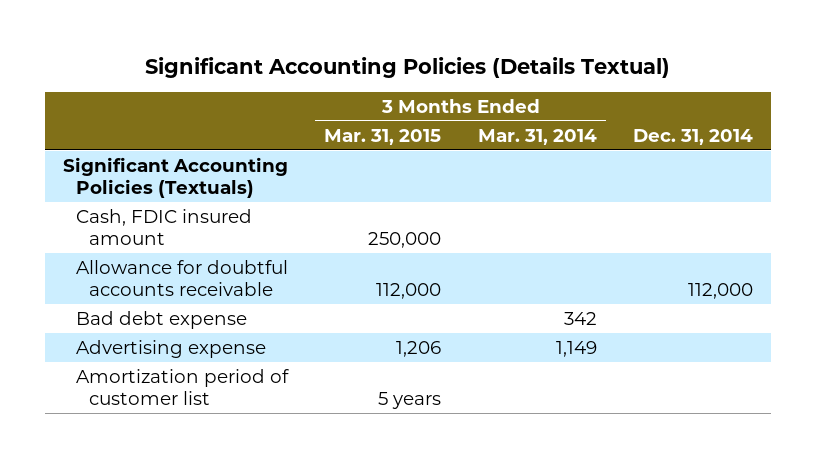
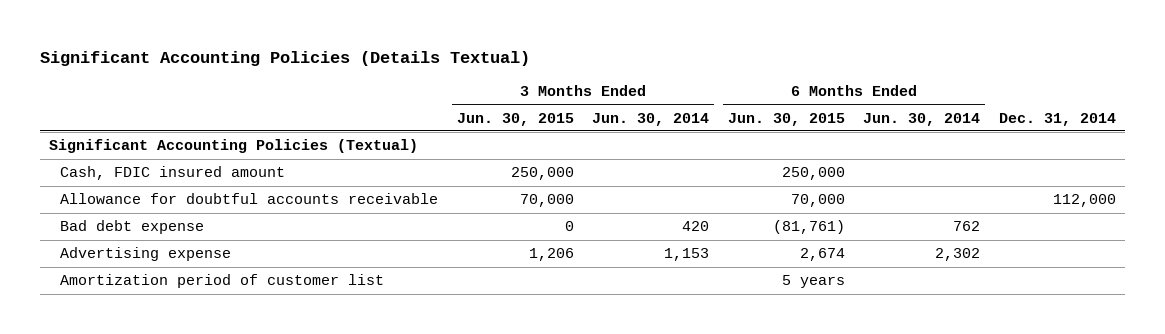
- | 3 Months Ended Mar. 31, 2015 | 3 Months Ended Mar. 31, 2014 | Dec. 31, 2014
+ | 3 Months Ended Jun. 30, 2015 | 3 Months Ended Jun. 30, 2014 | 6 Months Ended Jun. 30, 2015 | 6 Months Ended Jun. 30, 2014 | Dec. 31, 2014
- Significant Accounting Policies (Textuals)
+ Significant Accounting Policies (Textual)

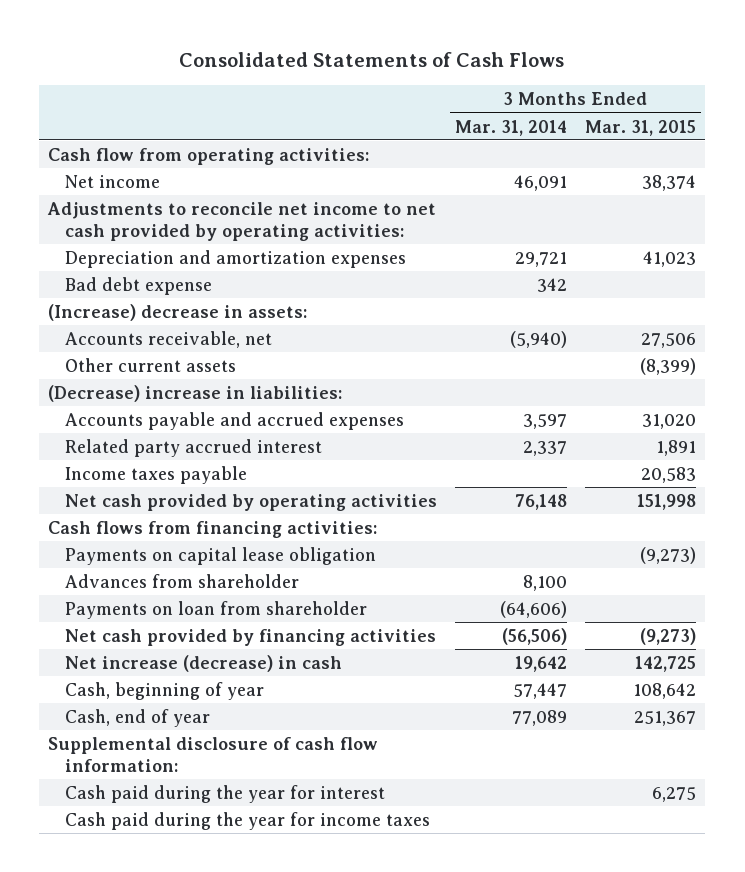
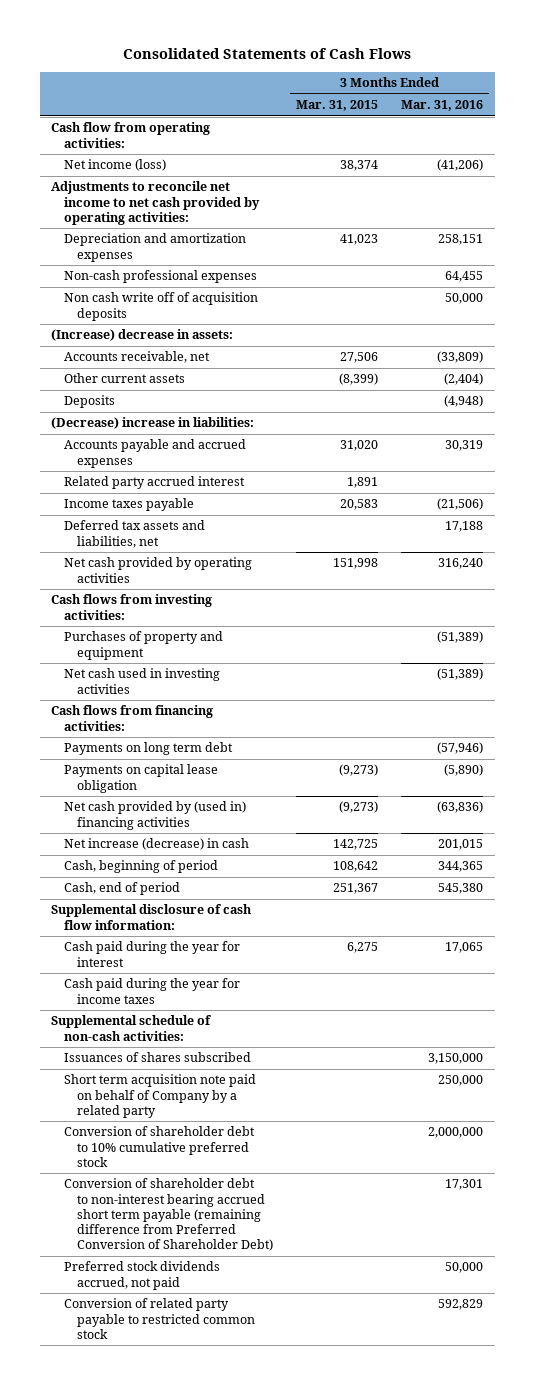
- | 3 Months Ended Mar. 31, 2014 | 3 Months Ended Mar. 31, 2015
+ | 3 Months Ended Mar. 31, 2015 | 3 Months Ended Mar. 31, 2016
- Net income | 46,091 | 38,374
+ Net income (loss) | 38,374 | (41,206)
- Bad debt expense | 342 |
+ Non-cash professional expenses | | 64,455
+ Non cash write off of acquisition deposits | | 50,000
+ Deposits | | (4,948)
+ Deferred tax assets and liabilities, net | | 17,188
+ Cash flows from investing activities:
+ Purchases of property and equipment | | (51,389)
+ Net cash used in investing activities | | (51,389)
+ Payments on long term debt | | (57,946)
- Advances from shareholder | 8,100 |
- Payments on loan from shareholder | (64,606) |
- Net cash provided by financing activities | (56,506) | (9,273)
+ Net cash provided by (used in) financing activities | (9,273) | (63,836)
- Cash, beginning of year | 57,447 | 108,642
- Cash, end of year | 77,089 | 251,367
+ Cash, beginning of period | 108,642 | 344,365
+ Cash, end of period | 251,367 | 545,380
+ Supplemental schedule of non-cash activities:
+ Issuances of shares subscribed | | 3,150,000
+ Short term acquisition note paid on behalf of Company by a related party | | 250,000
+ Conversion of shareholder debt to 10% cumulative preferred stock | | 2,000,000
+ Conversion of shareholder debt to non-interest bearing accrued short term payable (remaining difference from Preferred Conversion of Shareholder Debt) | | 17,301
+ Preferred stock dividends accrued, not paid | | 50,000
+ Conversion of related party payable to restricted common stock | | 592,829

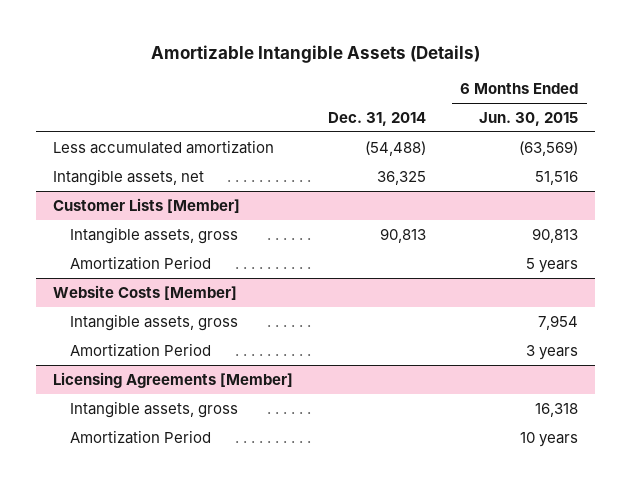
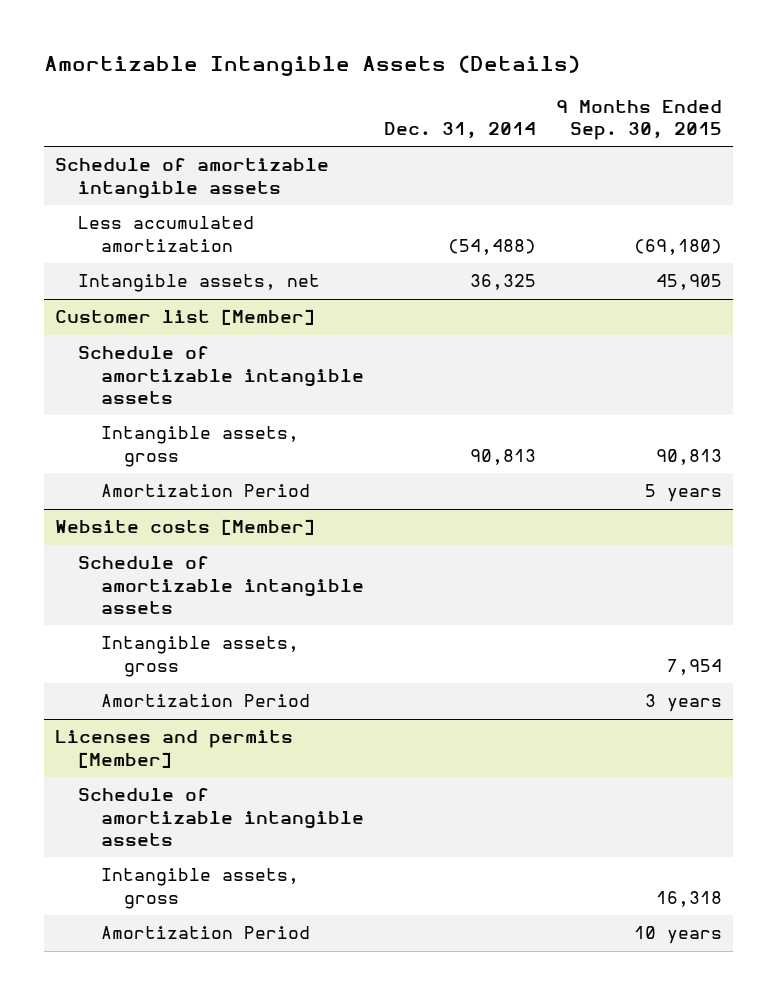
- | Dec. 31, 2014 | 6 Months Ended Jun. 30, 2015
+ | Dec. 31, 2014 | 9 Months Ended Sep. 30, 2015
+ Schedule of amortizable intangible assets
- Customer Lists [Member]
+ Customer list [Member]
+ Schedule of amortizable intangible assets
- Website Costs [Member]
+ Website costs [Member]
+ Schedule of amortizable intangible assets
- Licensing Agreements [Member]
+ Licenses and permits [Member]
+ Schedule of amortizable intangible assets

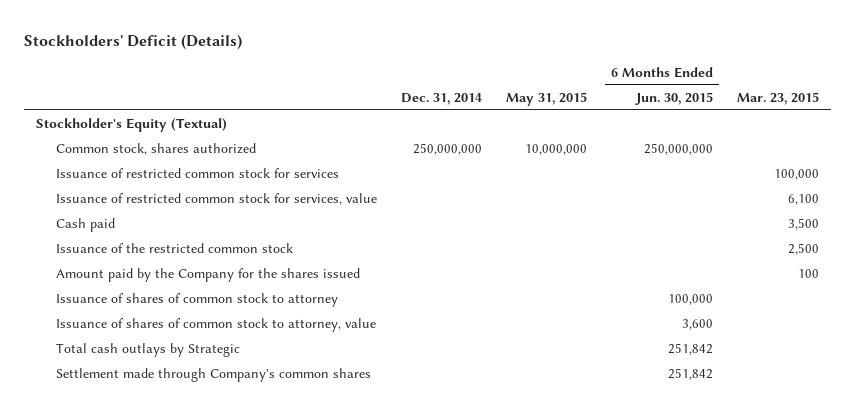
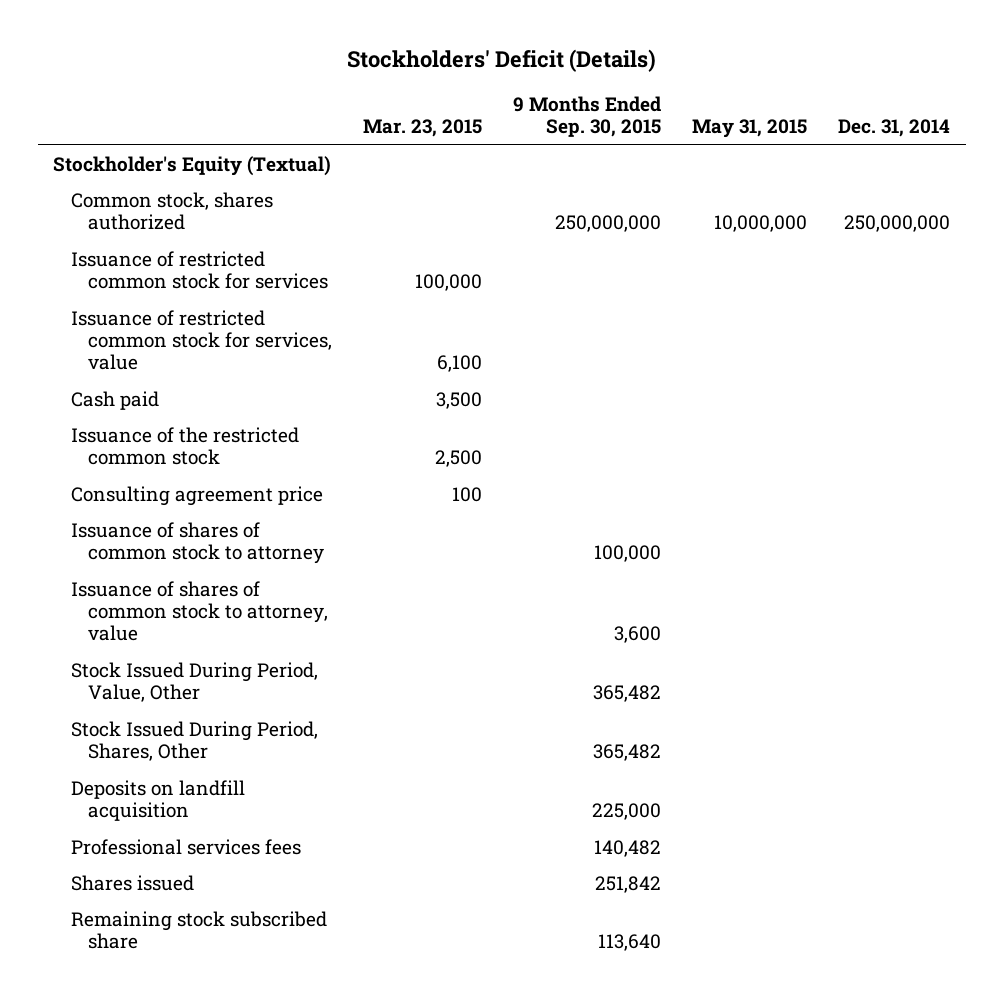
- | Dec. 31, 2014 | May 31, 2015 | 6 Months Ended Jun. 30, 2015 | Mar. 23, 2015
+ | Mar. 23, 2015 | 9 Months Ended Sep. 30, 2015 | May 31, 2015 | Dec. 31, 2014
- Amount paid by the Company for the shares issued | | | | 100
+ Consulting agreement price | 100 | | |
- Total cash outlays by Strategic | | | 251,842 |
- Settlement made through Company's common shares | | | 251,842 |
+ Stock Issued During Period, Value, Other | | 365,482 | |
+ Stock Issued During Period, Shares, Other | | 365,482 | |
+ Deposits on landfill acquisition | | 225,000 | |
+ Professional services fees | | 140,482 | |
+ Shares issued | | 251,842 | |
+ Remaining stock subscribed share | | 113,640 | |

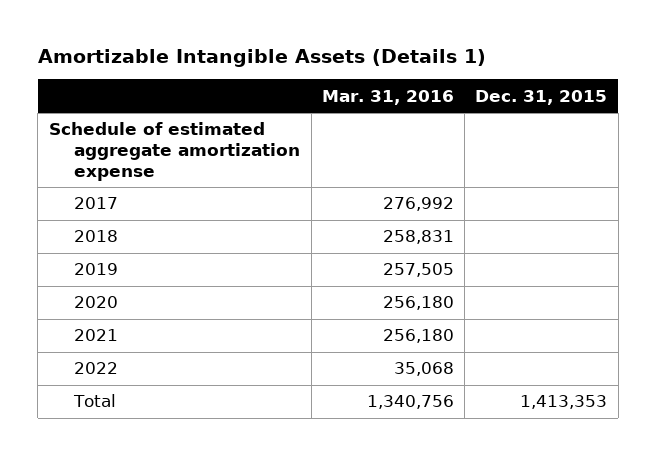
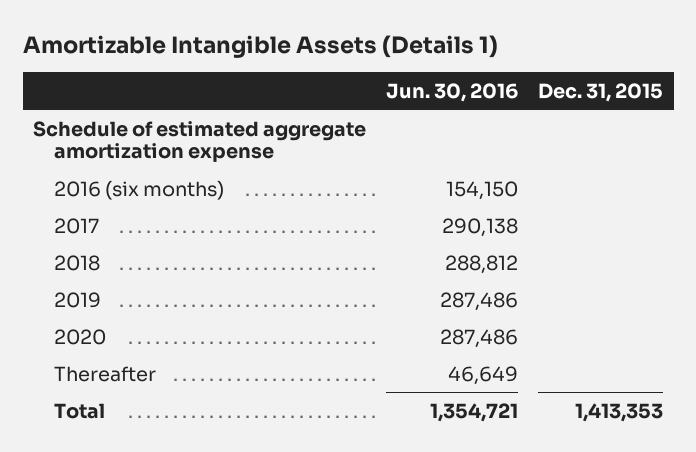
- | Mar. 31, 2016 | Dec. 31, 2015
+ | Jun. 30, 2016 | Dec. 31, 2015
+ 2016 (six months) | 154,150 |
- 2021 | 256,180 |
- 2022 | 35,068 |
+ Thereafter | 46,649 |

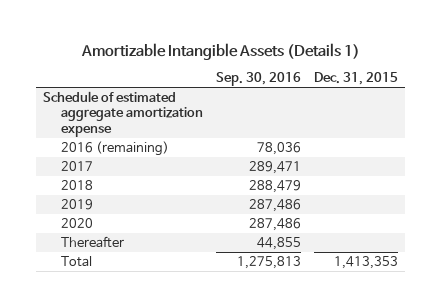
- | Jun. 30, 2016 | Dec. 31, 2015
+ | Sep. 30, 2016 | Dec. 31, 2015
- 2016 (six months) | 154,150 |
+ 2016 (remaining) | 78,036 |

